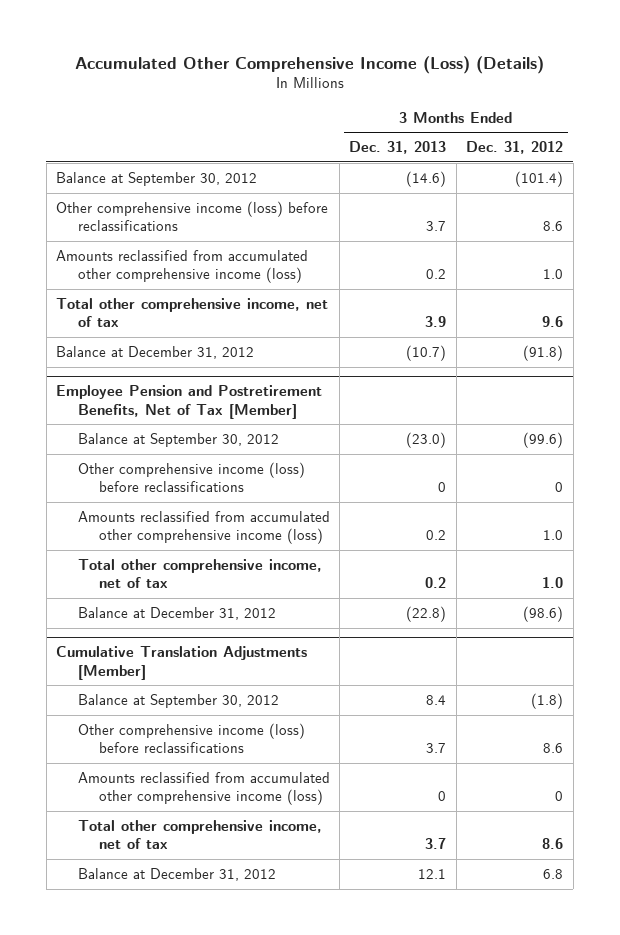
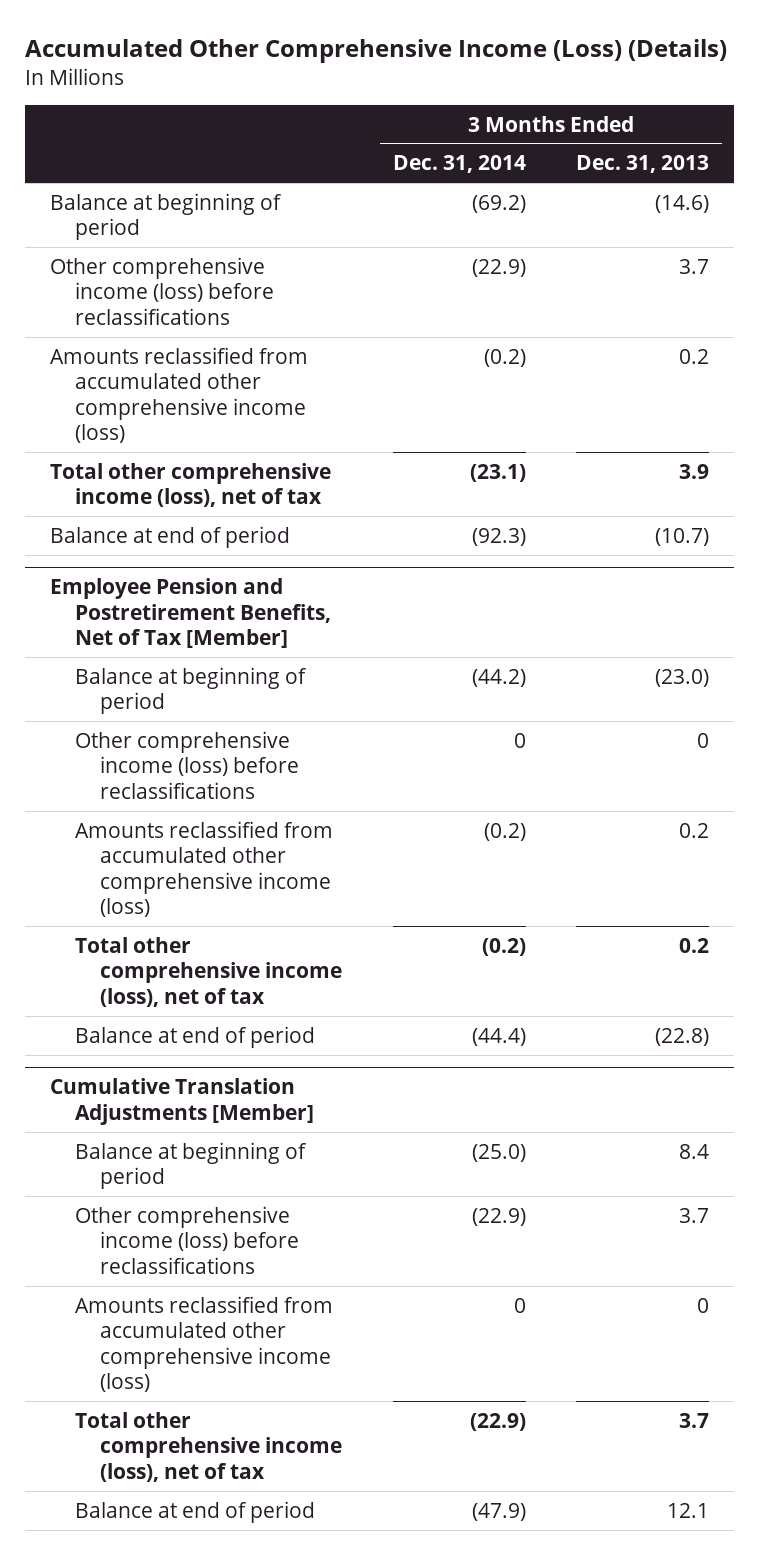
- | 3 Months Ended Dec. 31, 2013 | 3 Months Ended Dec. 31, 2012
+ | 3 Months Ended Dec. 31, 2014 | 3 Months Ended Dec. 31, 2013
- Balance at September 30, 2012 | (14.6) | (101.4)
+ Balance at beginning of period | (69.2) | (14.6)
- Total other comprehensive income, net of tax | 3.9 | 9.6
- Balance at December 31, 2012 | (10.7) | (91.8)
+ Total other comprehensive income (loss), net of tax | (23.1) | 3.9
+ Balance at end of period | (92.3) | (10.7)
@ Employee Pension and Postretirement Benefits, Net of Tax [Member]
- Balance at September 30, 2012 | (23.0) | (99.6)
+ Balance at beginning of period | (44.2) | (23.0)
- Total other comprehensive income, net of tax | 0.2 | 1.0
- Balance at December 31, 2012 | (22.8) | (98.6)
+ Total other comprehensive income (loss), net of tax | (0.2) | 0.2
+ Balance at end of period | (44.4) | (22.8)
@ Cumulative Translation Adjustments [Member]
- Balance at September 30, 2012 | 8.4 | (1.8)
+ Balance at beginning of period | (25.0) | 8.4
- Total other comprehensive income, net of tax | 3.7 | 8.6
- Balance at December 31, 2012 | 12.1 | 6.8
+ Total other comprehensive income (loss), net of tax | (22.9) | 3.7
+ Balance at end of period | (47.9) | 12.1

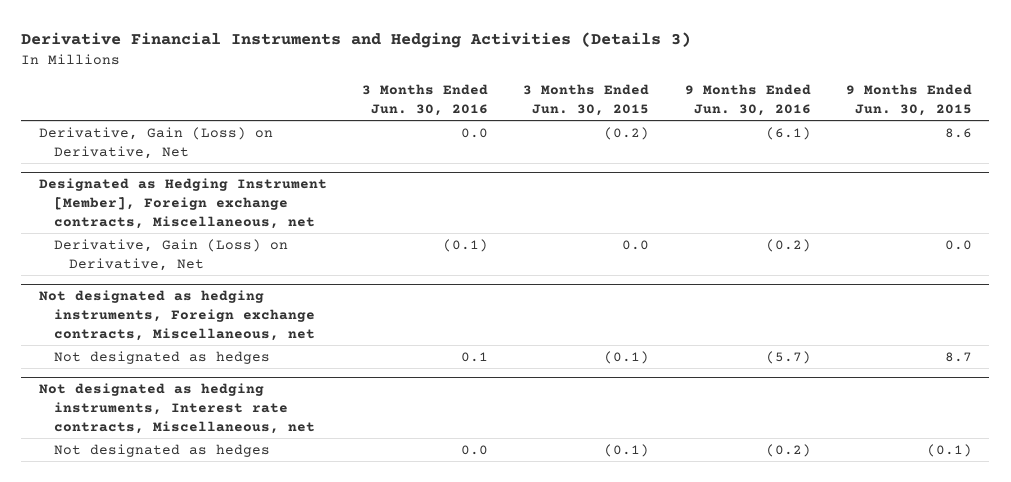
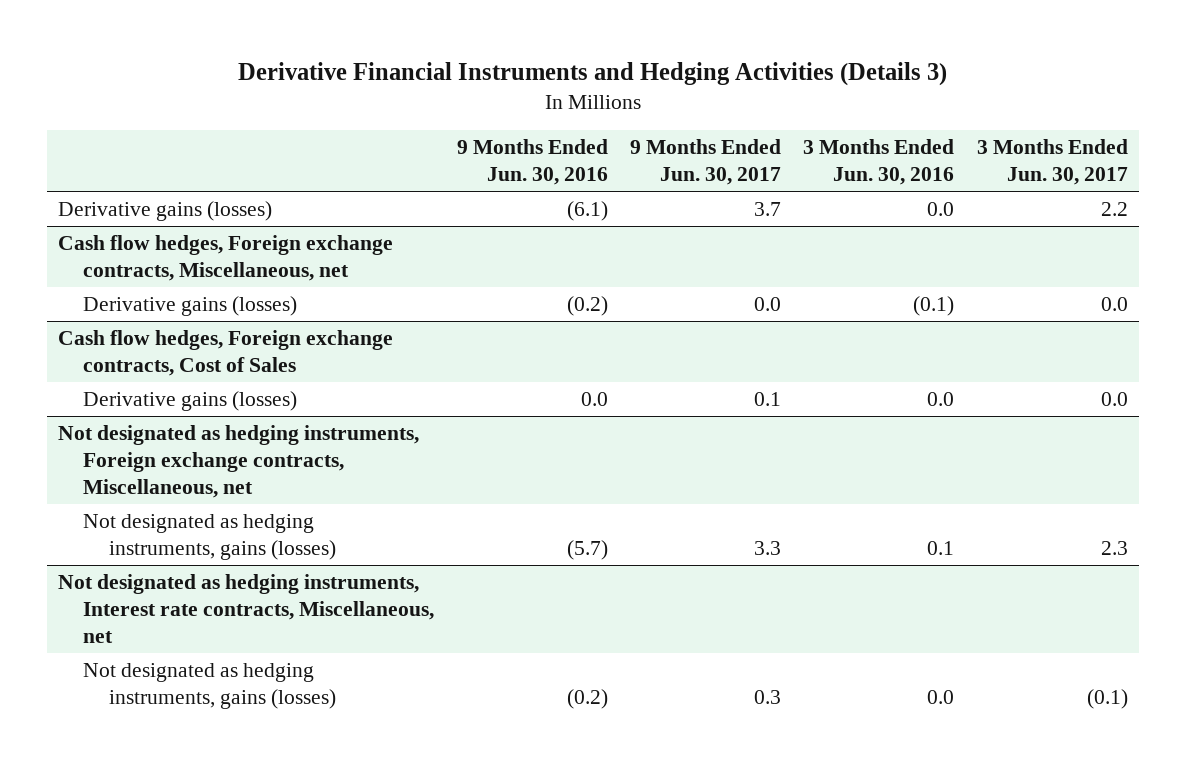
- | 3 Months Ended Jun. 30, 2016 | 3 Months Ended Jun. 30, 2015 | 9 Months Ended Jun. 30, 2016 | 9 Months Ended Jun. 30, 2015
+ | 9 Months Ended Jun. 30, 2016 | 9 Months Ended Jun. 30, 2017 | 3 Months Ended Jun. 30, 2016 | 3 Months Ended Jun. 30, 2017
- Derivative, Gain (Loss) on Derivative, Net | 0.0 | (0.2) | (6.1) | 8.6
- Designated as Hedging Instrument [Member], Foreign exchange contracts, Miscellaneous, net
- Derivative, Gain (Loss) on Derivative, Net | (0.1) | 0.0 | (0.2) | 0.0
+ Derivative gains (losses) | (6.1) | 3.7 | 0.0 | 2.2
+ Cash flow hedges, Foreign exchange contracts, Miscellaneous, net
+ Derivative gains (losses) | (0.2) | 0.0 | (0.1) | 0.0
+ Cash flow hedges, Foreign exchange contracts, Cost of Sales
+ Derivative gains (losses) | 0.0 | 0.1 | 0.0 | 0.0
@ Not designated as hedging instruments, Foreign exchange contracts, Miscellaneous, net
- Not designated as hedges | 0.1 | (0.1) | (5.7) | 8.7
+ Not designated as hedging instruments, gains (losses) | (5.7) | 3.3 | 0.1 | 2.3
@ Not designated as hedging instruments, Interest rate contracts, Miscellaneous, net
- Not designated as hedges | 0.0 | (0.1) | (0.2) | (0.1)
+ Not designated as hedging instruments, gains (losses) | (0.2) | 0.3 | 0.0 | (0.1)

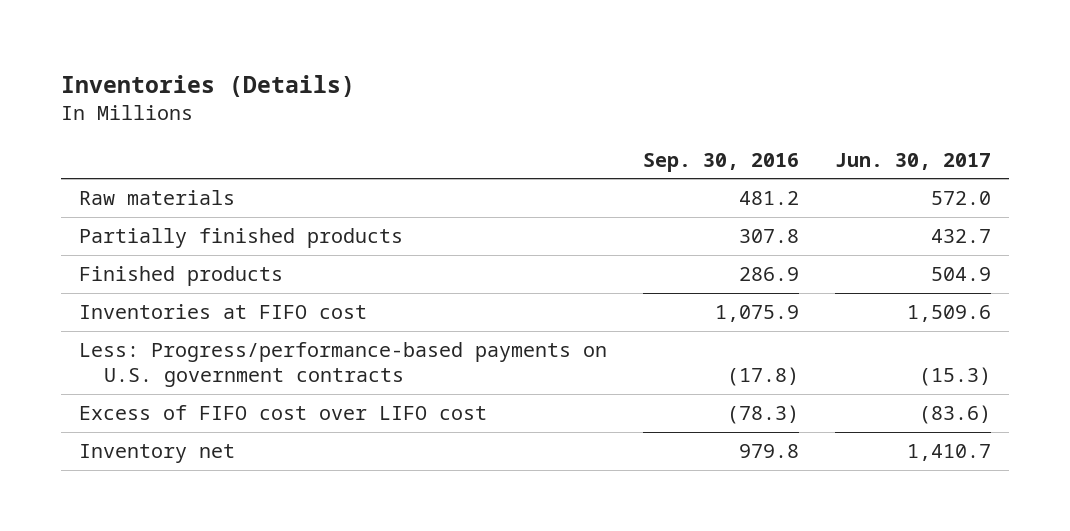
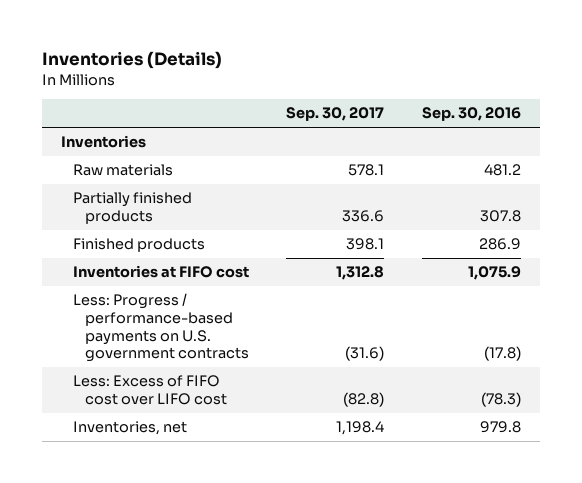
- | Sep. 30, 2016 | Jun. 30, 2017
+ | Sep. 30, 2017 | Sep. 30, 2016
+ Inventories
- Less: Progress/performance-based payments on U.S. government contracts | (17.8) | (15.3)
- Excess of FIFO cost over LIFO cost | (78.3) | (83.6)
- Inventory net | 979.8 | 1,410.7
+ Less: Progress / performance-based payments on U.S. government contracts | (31.6) | (17.8)
+ Less: Excess of FIFO cost over LIFO cost | (82.8) | (78.3)
+ Inventories, net | 1,198.4 | 979.8

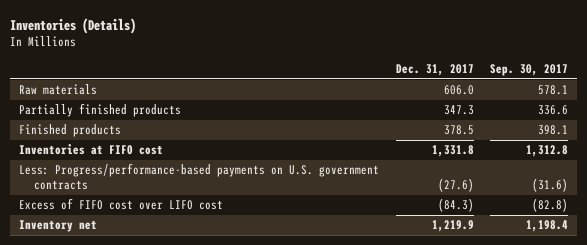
- | Sep. 30, 2017 | Sep. 30, 2016
+ | Dec. 31, 2017 | Sep. 30, 2017
- Inventories
- Less: Progress / performance-based payments on U.S. government contracts | (31.6) | (17.8)
- Less: Excess of FIFO cost over LIFO cost | (82.8) | (78.3)
- Inventories, net | 1,198.4 | 979.8
+ Less: Progress/performance-based payments on U.S. government contracts | (27.6) | (31.6)
+ Excess of FIFO cost over LIFO cost | (84.3) | (82.8)
+ Inventory net | 1,219.9 | 1,198.4

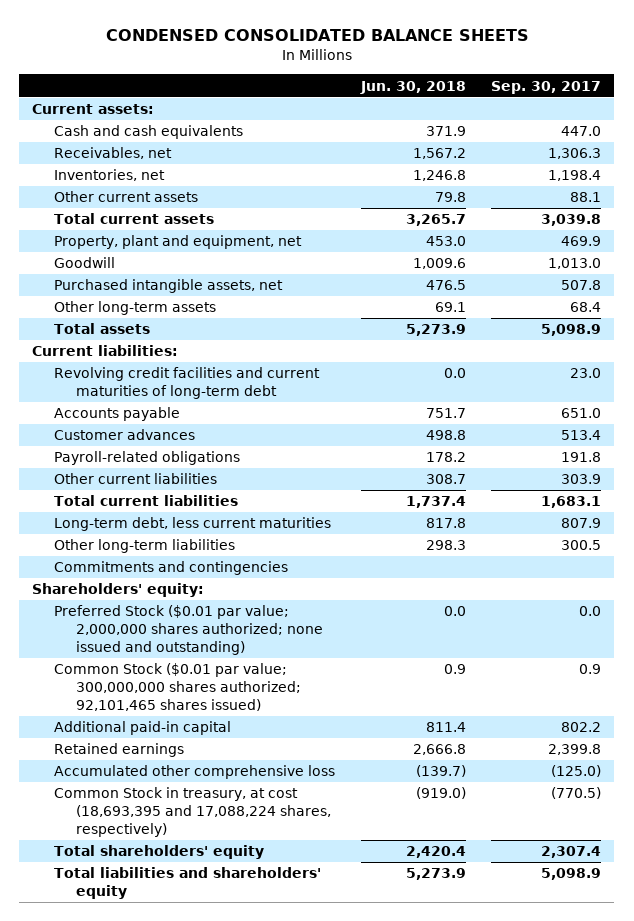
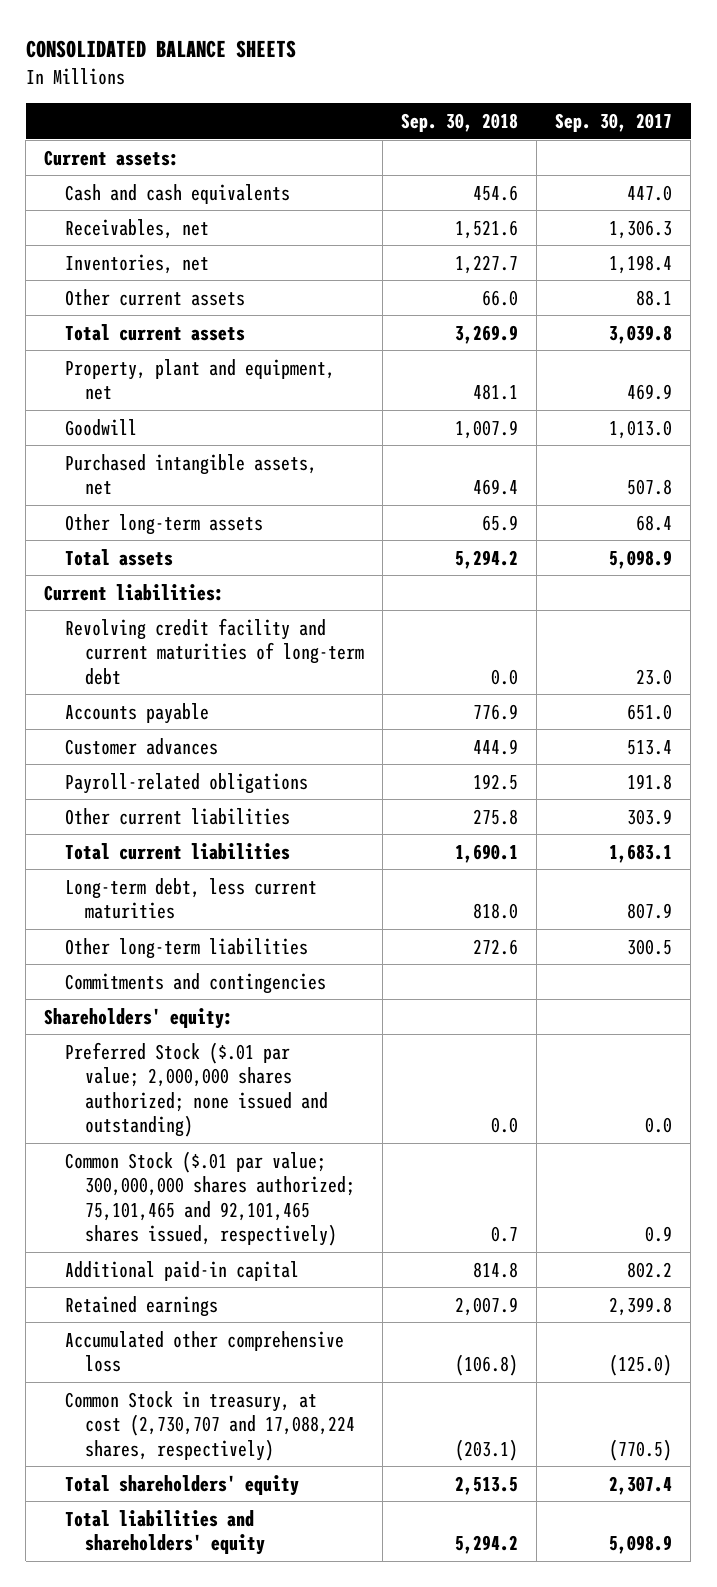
- CONDENSED CONSOLIDATED BALANCE SHEETS
+ CONSOLIDATED BALANCE SHEETS
- | Jun. 30, 2018 | Sep. 30, 2017
+ | Sep. 30, 2018 | Sep. 30, 2017
- Revolving credit facilities and current maturities of long-term debt | 0.0 | 23.0
+ Revolving credit facility and current maturities of long-term debt | 0.0 | 23.0
- Preferred Stock ($0.01 par value; 2,000,000 shares authorized; none issued and outstanding) | 0.0 | 0.0
- Common Stock ($0.01 par value; 300,000,000 shares authorized; 92,101,465 shares issued) | 0.9 | 0.9
+ Preferred Stock ($.01 par value; 2,000,000 shares authorized; none issued and outstanding) | 0.0 | 0.0
+ Common Stock ($.01 par value; 300,000,000 shares authorized; 75,101,465 and 92,101,465 shares issued, respectively) | 0.7 | 0.9
- Common Stock in treasury, at cost (18,693,395 and 17,088,224 shares, respectively) | (919.0) | (770.5)
+ Common Stock in treasury, at cost (2,730,707 and 17,088,224 shares, respectively) | (203.1) | (770.5)

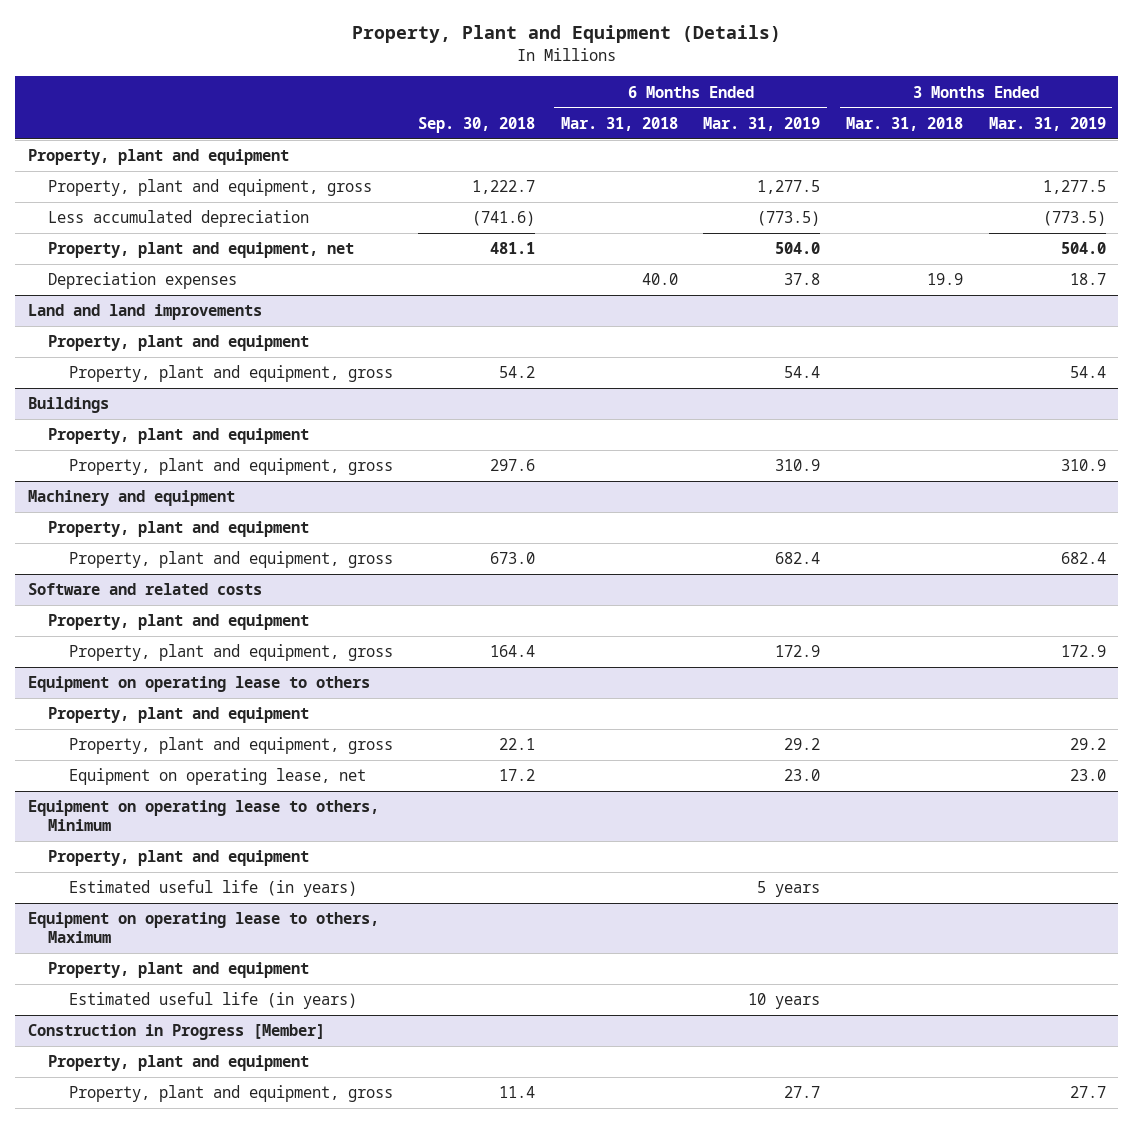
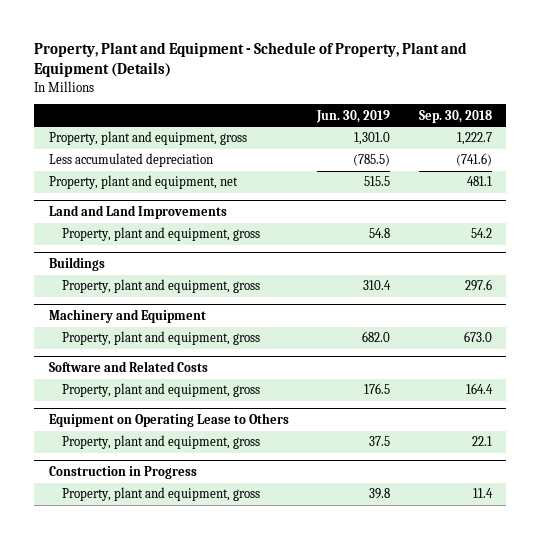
- Property, Plant and Equipment (Details)
+ Property, Plant and Equipment - Schedule of Property, Plant and Equipment (Details)
- | Sep. 30, 2018 | 6 Months Ended Mar. 31, 2018 | 6 Months Ended Mar. 31, 2019 | 3 Months Ended Mar. 31, 2018 | 3 Months Ended Mar. 31, 2019
+ | Jun. 30, 2019 | Sep. 30, 2018
- Property, plant and equipment
- Depreciation expenses | | 40.0 | 37.8 | 19.9 | 18.7
- Land and land improvements
- Property, plant and equipment
+ Land and Land Improvements
@ Buildings
- Property, plant and equipment
- Machinery and equipment
- Property, plant and equipment
+ Machinery and Equipment
- Software and related costs
- Property, plant and equipment
+ Software and Related Costs
- Equipment on operating lease to others
- Property, plant and equipment
+ Equipment on Operating Lease to Others
- Equipment on operating lease, net | 17.2 | | 23.0 | | 23.0
- Equipment on operating lease to others, Minimum
- Property, plant and equipment
- Estimated useful life (in years) | | | 5 years | |
- Equipment on operating lease to others, Maximum
- Property, plant and equipment
- Estimated useful life (in years) | | | 10 years | |
- Construction in Progress [Member]
- Property, plant and equipment
+ Construction in Progress

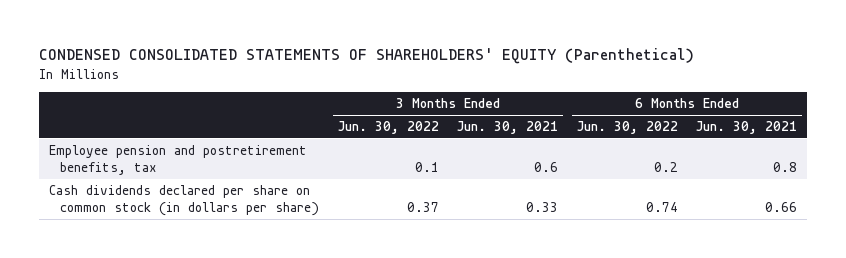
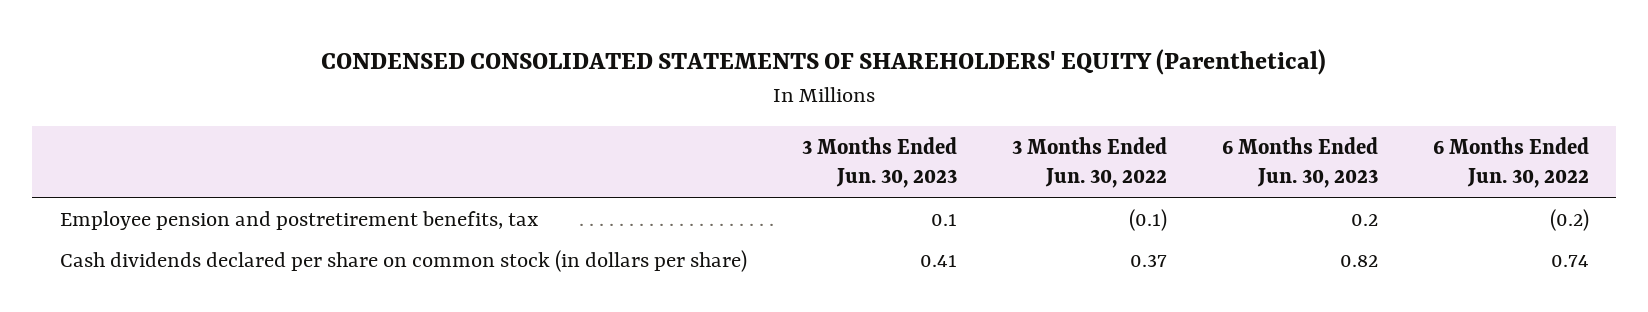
- | 3 Months Ended Jun. 30, 2022 | 3 Months Ended Jun. 30, 2021 | 6 Months Ended Jun. 30, 2022 | 6 Months Ended Jun. 30, 2021
+ | 3 Months Ended Jun. 30, 2023 | 3 Months Ended Jun. 30, 2022 | 6 Months Ended Jun. 30, 2023 | 6 Months Ended Jun. 30, 2022
- Employee pension and postretirement benefits, tax | 0.1 | 0.6 | 0.2 | 0.8
+ Employee pension and postretirement benefits, tax | 0.1 | (0.1) | 0.2 | (0.2)

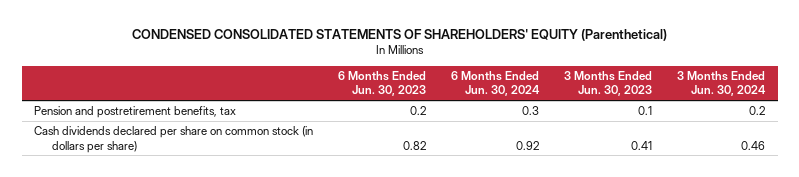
- | 3 Months Ended Jun. 30, 2023 | 3 Months Ended Jun. 30, 2022 | 6 Months Ended Jun. 30, 2023 | 6 Months Ended Jun. 30, 2022
+ | 6 Months Ended Jun. 30, 2023 | 6 Months Ended Jun. 30, 2024 | 3 Months Ended Jun. 30, 2023 | 3 Months Ended Jun. 30, 2024
- Employee pension and postretirement benefits, tax | 0.1 | (0.1) | 0.2 | (0.2)
+ Pension and postretirement benefits, tax | 0.2 | 0.3 | 0.1 | 0.2

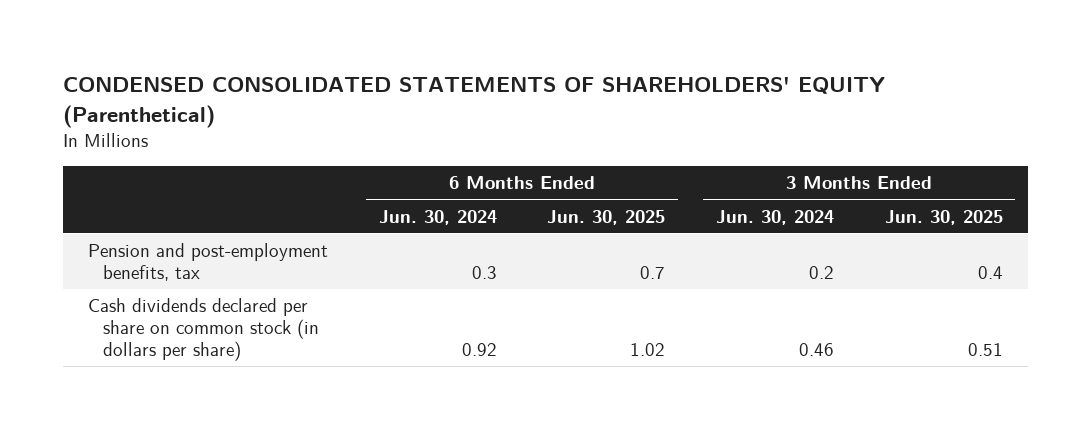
- | 6 Months Ended Jun. 30, 2023 | 6 Months Ended Jun. 30, 2024 | 3 Months Ended Jun. 30, 2023 | 3 Months Ended Jun. 30, 2024
+ | 6 Months Ended Jun. 30, 2024 | 6 Months Ended Jun. 30, 2025 | 3 Months Ended Jun. 30, 2024 | 3 Months Ended Jun. 30, 2025
- Pension and postretirement benefits, tax | 0.2 | 0.3 | 0.1 | 0.2
+ Pension and post-employment benefits, tax | 0.3 | 0.7 | 0.2 | 0.4

